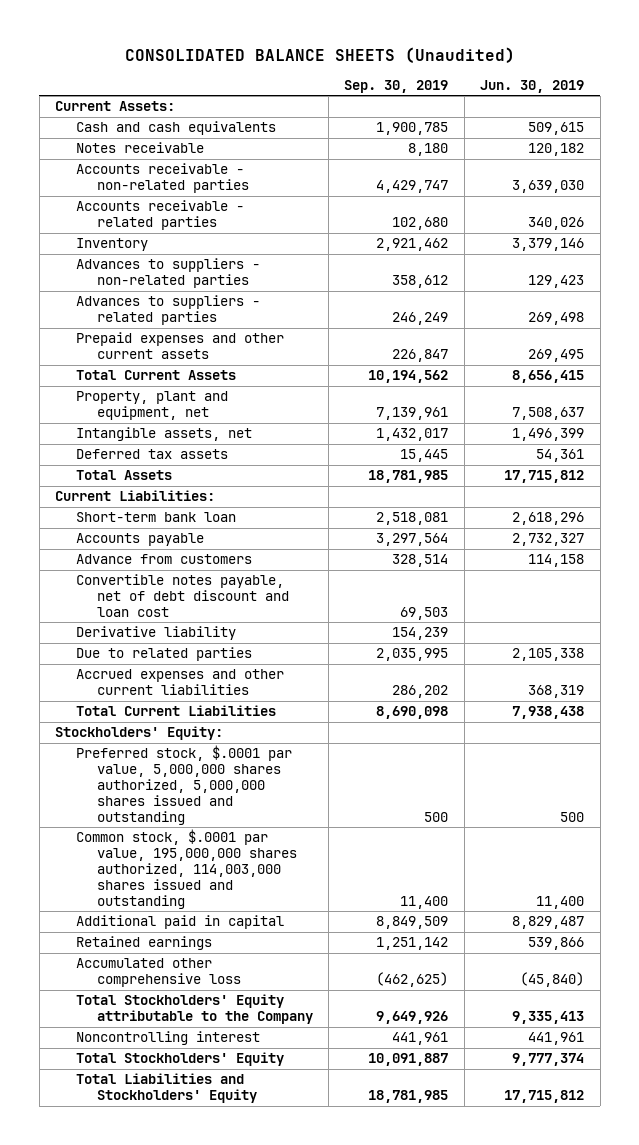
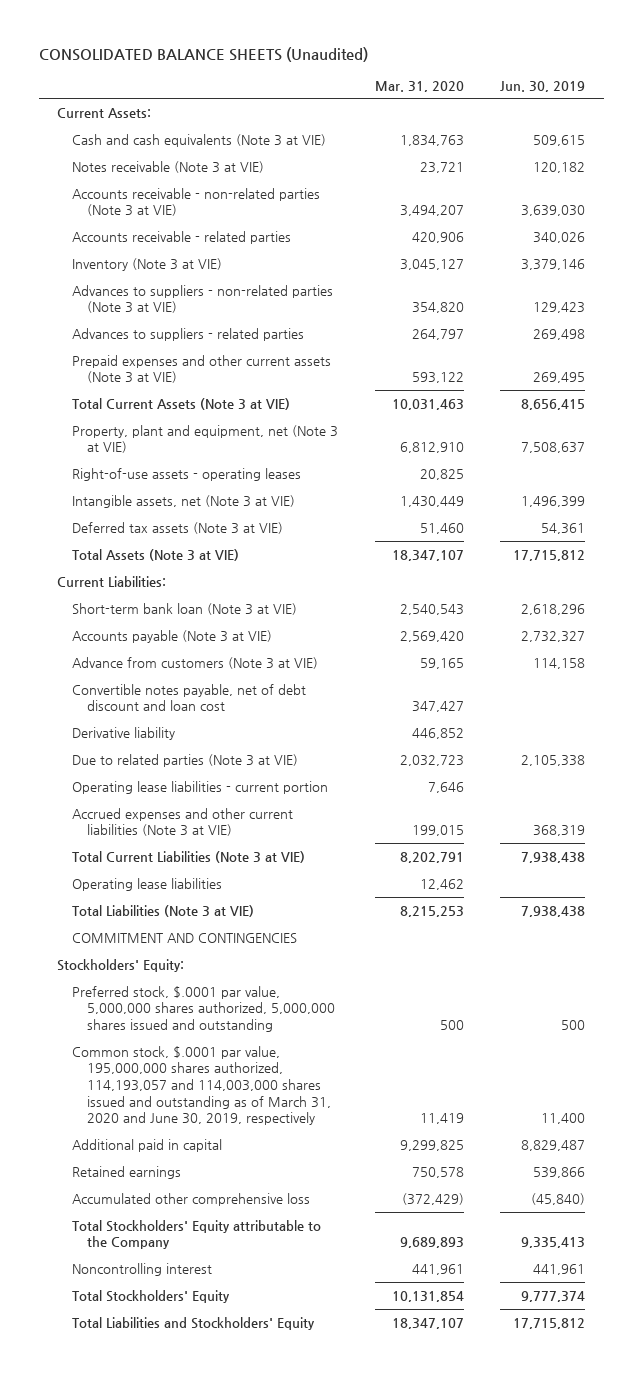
- | Sep. 30, 2019 | Jun. 30, 2019
+ | Mar. 31, 2020 | Jun. 30, 2019
- Cash and cash equivalents | 1,900,785 | 509,615
- Notes receivable | 8,180 | 120,182
- Accounts receivable - non-related parties | 4,429,747 | 3,639,030
+ Cash and cash equivalents (Note 3 at VIE) | 1,834,763 | 509,615
+ Notes receivable (Note 3 at VIE) | 23,721 | 120,182
+ Accounts receivable - non-related parties (Note 3 at VIE) | 3,494,207 | 3,639,030
- Inventory | 2,921,462 | 3,379,146
- Advances to suppliers - non-related parties | 358,612 | 129,423
+ Inventory (Note 3 at VIE) | 3,045,127 | 3,379,146
+ Advances to suppliers - non-related parties (Note 3 at VIE) | 354,820 | 129,423
- Prepaid expenses and other current assets | 226,847 | 269,495
- Total Current Assets | 10,194,562 | 8,656,415
- Property, plant and equipment, net | 7,139,961 | 7,508,637
- Intangible assets, net | 1,432,017 | 1,496,399
- Deferred tax assets | 15,445 | 54,361
- Total Assets | 18,781,985 | 17,715,812
+ Prepaid expenses and other current assets (Note 3 at VIE) | 593,122 | 269,495
+ Total Current Assets (Note 3 at VIE) | 10,031,463 | 8,656,415
+ Property, plant and equipment, net (Note 3 at VIE) | 6,812,910 | 7,508,637
+ Right-of-use assets - operating leases | 20,825 |
+ Intangible assets, net (Note 3 at VIE) | 1,430,449 | 1,496,399
+ Deferred tax assets (Note 3 at VIE) | 51,460 | 54,361
+ Total Assets (Note 3 at VIE) | 18,347,107 | 17,715,812
- Short-term bank loan | 2,518,081 | 2,618,296
- Accounts payable | 3,297,564 | 2,732,327
- Advance from customers | 328,514 | 114,158
+ Short-term bank loan (Note 3 at VIE) | 2,540,543 | 2,618,296
+ Accounts payable (Note 3 at VIE) | 2,569,420 | 2,732,327
+ Advance from customers (Note 3 at VIE) | 59,165 | 114,158
- Due to related parties | 2,035,995 | 2,105,338
- Accrued expenses and other current liabilities | 286,202 | 368,319
- Total Current Liabilities | 8,690,098 | 7,938,438
+ Due to related parties (Note 3 at VIE) | 2,032,723 | 2,105,338
+ Operating lease liabilities - current portion | 7,646 |
+ Accrued expenses and other current liabilities (Note 3 at VIE) | 199,015 | 368,319
+ Total Current Liabilities (Note 3 at VIE) | 8,202,791 | 7,938,438
+ Operating lease liabilities | 12,462 |
+ Total Liabilities (Note 3 at VIE) | 8,215,253 | 7,938,438
+ COMMITMENT AND CONTINGENCIES
- Common stock, $.0001 par value, 195,000,000 shares authorized, 114,003,000 shares issued and outstanding | 11,400 | 11,400
+ Common stock, $.0001 par value, 195,000,000 shares authorized, 114,193,057 and 114,003,000 shares issued and outstanding as of March 31, 2020 and June 30, 2019, respectively | 11,419 | 11,400

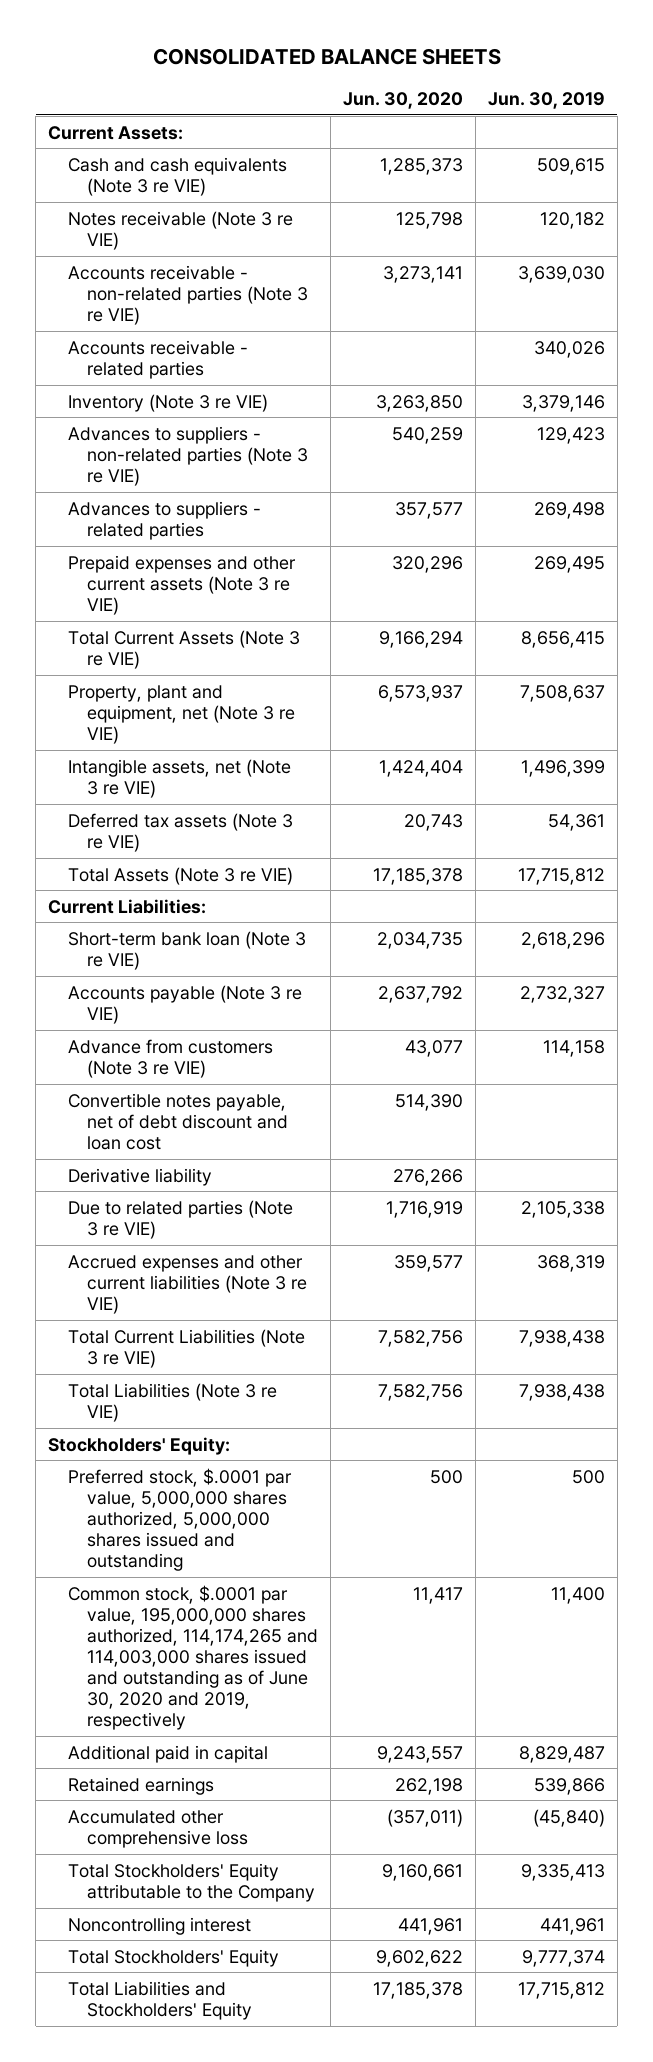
- CONSOLIDATED BALANCE SHEETS (Unaudited)
+ CONSOLIDATED BALANCE SHEETS
- | Mar. 31, 2020 | Jun. 30, 2019
+ | Jun. 30, 2020 | Jun. 30, 2019
- Cash and cash equivalents (Note 3 at VIE) | 1,834,763 | 509,615
- Notes receivable (Note 3 at VIE) | 23,721 | 120,182
- Accounts receivable - non-related parties (Note 3 at VIE) | 3,494,207 | 3,639,030
+ Cash and cash equivalents (Note 3 re VIE) | 1,285,373 | 509,615
+ Notes receivable (Note 3 re VIE) | 125,798 | 120,182
+ Accounts receivable - non-related parties (Note 3 re VIE) | 3,273,141 | 3,639,030
- Inventory (Note 3 at VIE) | 3,045,127 | 3,379,146
- Advances to suppliers - non-related parties (Note 3 at VIE) | 354,820 | 129,423
+ Inventory (Note 3 re VIE) | 3,263,850 | 3,379,146
+ Advances to suppliers - non-related parties (Note 3 re VIE) | 540,259 | 129,423
- Prepaid expenses and other current assets (Note 3 at VIE) | 593,122 | 269,495
- Total Current Assets (Note 3 at VIE) | 10,031,463 | 8,656,415
- Property, plant and equipment, net (Note 3 at VIE) | 6,812,910 | 7,508,637
- Right-of-use assets - operating leases | 20,825 |
- Intangible assets, net (Note 3 at VIE) | 1,430,449 | 1,496,399
- Deferred tax assets (Note 3 at VIE) | 51,460 | 54,361
- Total Assets (Note 3 at VIE) | 18,347,107 | 17,715,812
+ Prepaid expenses and other current assets (Note 3 re VIE) | 320,296 | 269,495
+ Total Current Assets (Note 3 re VIE) | 9,166,294 | 8,656,415
+ Property, plant and equipment, net (Note 3 re VIE) | 6,573,937 | 7,508,637
+ Intangible assets, net (Note 3 re VIE) | 1,424,404 | 1,496,399
+ Deferred tax assets (Note 3 re VIE) | 20,743 | 54,361
+ Total Assets (Note 3 re VIE) | 17,185,378 | 17,715,812
- Short-term bank loan (Note 3 at VIE) | 2,540,543 | 2,618,296
- Accounts payable (Note 3 at VIE) | 2,569,420 | 2,732,327
- Advance from customers (Note 3 at VIE) | 59,165 | 114,158
+ Short-term bank loan (Note 3 re VIE) | 2,034,735 | 2,618,296
+ Accounts payable (Note 3 re VIE) | 2,637,792 | 2,732,327
+ Advance from customers (Note 3 re VIE) | 43,077 | 114,158
- Due to related parties (Note 3 at VIE) | 2,032,723 | 2,105,338
- Operating lease liabilities - current portion | 7,646 |
- Accrued expenses and other current liabilities (Note 3 at VIE) | 199,015 | 368,319
- Total Current Liabilities (Note 3 at VIE) | 8,202,791 | 7,938,438
- Operating lease liabilities | 12,462 |
- Total Liabilities (Note 3 at VIE) | 8,215,253 | 7,938,438
- COMMITMENT AND CONTINGENCIES
+ Due to related parties (Note 3 re VIE) | 1,716,919 | 2,105,338
+ Accrued expenses and other current liabilities (Note 3 re VIE) | 359,577 | 368,319
+ Total Current Liabilities (Note 3 re VIE) | 7,582,756 | 7,938,438
+ Total Liabilities (Note 3 re VIE) | 7,582,756 | 7,938,438
- Common stock, $.0001 par value, 195,000,000 shares authorized, 114,193,057 and 114,003,000 shares issued and outstanding as of March 31, 2020 and June 30, 2019, respectively | 11,419 | 11,400
+ Common stock, $.0001 par value, 195,000,000 shares authorized, 114,174,265 and 114,003,000 shares issued and outstanding as of June 30, 2020 and 2019, respectively | 11,417 | 11,400

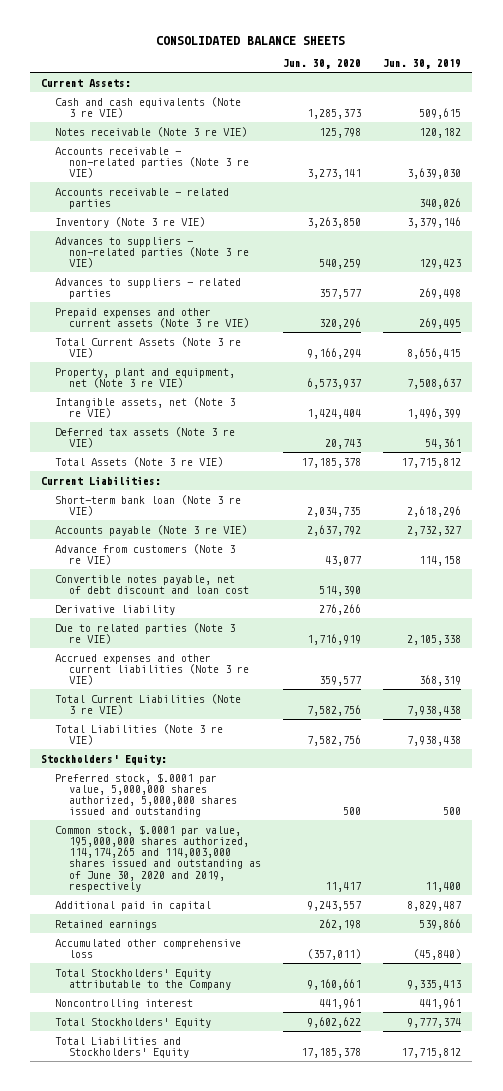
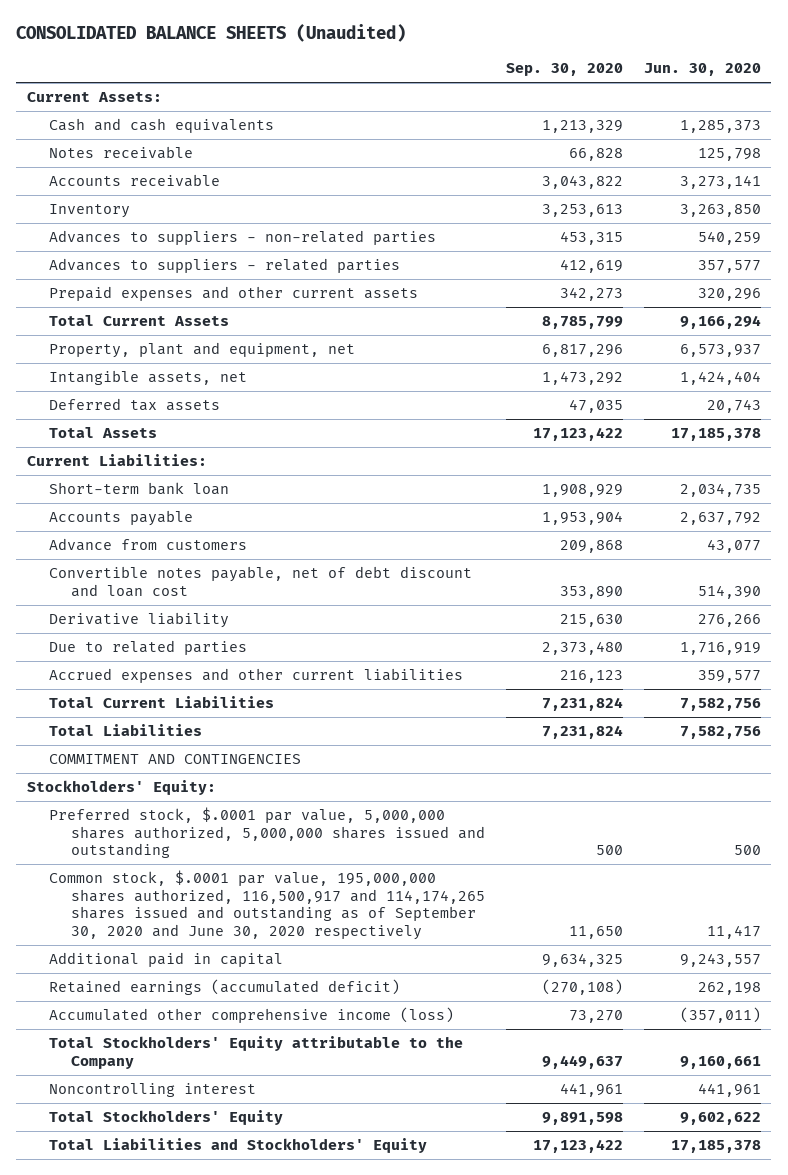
- CONSOLIDATED BALANCE SHEETS
+ CONSOLIDATED BALANCE SHEETS (Unaudited)
- | Jun. 30, 2020 | Jun. 30, 2019
+ | Sep. 30, 2020 | Jun. 30, 2020
- Cash and cash equivalents (Note 3 re VIE) | 1,285,373 | 509,615
- Notes receivable (Note 3 re VIE) | 125,798 | 120,182
- Accounts receivable - non-related parties (Note 3 re VIE) | 3,273,141 | 3,639,030
- Accounts receivable - related parties | | 340,026
- Inventory (Note 3 re VIE) | 3,263,850 | 3,379,146
- Advances to suppliers - non-related parties (Note 3 re VIE) | 540,259 | 129,423
+ Cash and cash equivalents | 1,213,329 | 1,285,373
+ Notes receivable | 66,828 | 125,798
+ Accounts receivable | 3,043,822 | 3,273,141
+ Inventory | 3,253,613 | 3,263,850
+ Advances to suppliers - non-related parties | 453,315 | 540,259
- Prepaid expenses and other current assets (Note 3 re VIE) | 320,296 | 269,495
- Total Current Assets (Note 3 re VIE) | 9,166,294 | 8,656,415
- Property, plant and equipment, net (Note 3 re VIE) | 6,573,937 | 7,508,637
- Intangible assets, net (Note 3 re VIE) | 1,424,404 | 1,496,399
- Deferred tax assets (Note 3 re VIE) | 20,743 | 54,361
- Total Assets (Note 3 re VIE) | 17,185,378 | 17,715,812
+ Prepaid expenses and other current assets | 342,273 | 320,296
+ Total Current Assets | 8,785,799 | 9,166,294
+ Property, plant and equipment, net | 6,817,296 | 6,573,937
+ Intangible assets, net | 1,473,292 | 1,424,404
+ Deferred tax assets | 47,035 | 20,743
+ Total Assets | 17,123,422 | 17,185,378
- Short-term bank loan (Note 3 re VIE) | 2,034,735 | 2,618,296
- Accounts payable (Note 3 re VIE) | 2,637,792 | 2,732,327
- Advance from customers (Note 3 re VIE) | 43,077 | 114,158
+ Short-term bank loan | 1,908,929 | 2,034,735
+ Accounts payable | 1,953,904 | 2,637,792
+ Advance from customers | 209,868 | 43,077
- Due to related parties (Note 3 re VIE) | 1,716,919 | 2,105,338
- Accrued expenses and other current liabilities (Note 3 re VIE) | 359,577 | 368,319
- Total Current Liabilities (Note 3 re VIE) | 7,582,756 | 7,938,438
- Total Liabilities (Note 3 re VIE) | 7,582,756 | 7,938,438
+ Due to related parties | 2,373,480 | 1,716,919
+ Accrued expenses and other current liabilities | 216,123 | 359,577
+ Total Current Liabilities | 7,231,824 | 7,582,756
+ Total Liabilities | 7,231,824 | 7,582,756
+ COMMITMENT AND CONTINGENCIES
- Common stock, $.0001 par value, 195,000,000 shares authorized, 114,174,265 and 114,003,000 shares issued and outstanding as of June 30, 2020 and 2019, respectively | 11,417 | 11,400
+ Common stock, $.0001 par value, 195,000,000 shares authorized, 116,500,917 and 114,174,265 shares issued and outstanding as of September 30, 2020 and June 30, 2020 respectively | 11,650 | 11,417
- Retained earnings | 262,198 | 539,866
- Accumulated other comprehensive loss | (357,011) | (45,840)
+ Retained earnings (accumulated deficit) | (270,108) | 262,198
+ Accumulated other comprehensive income (loss) | 73,270 | (357,011)

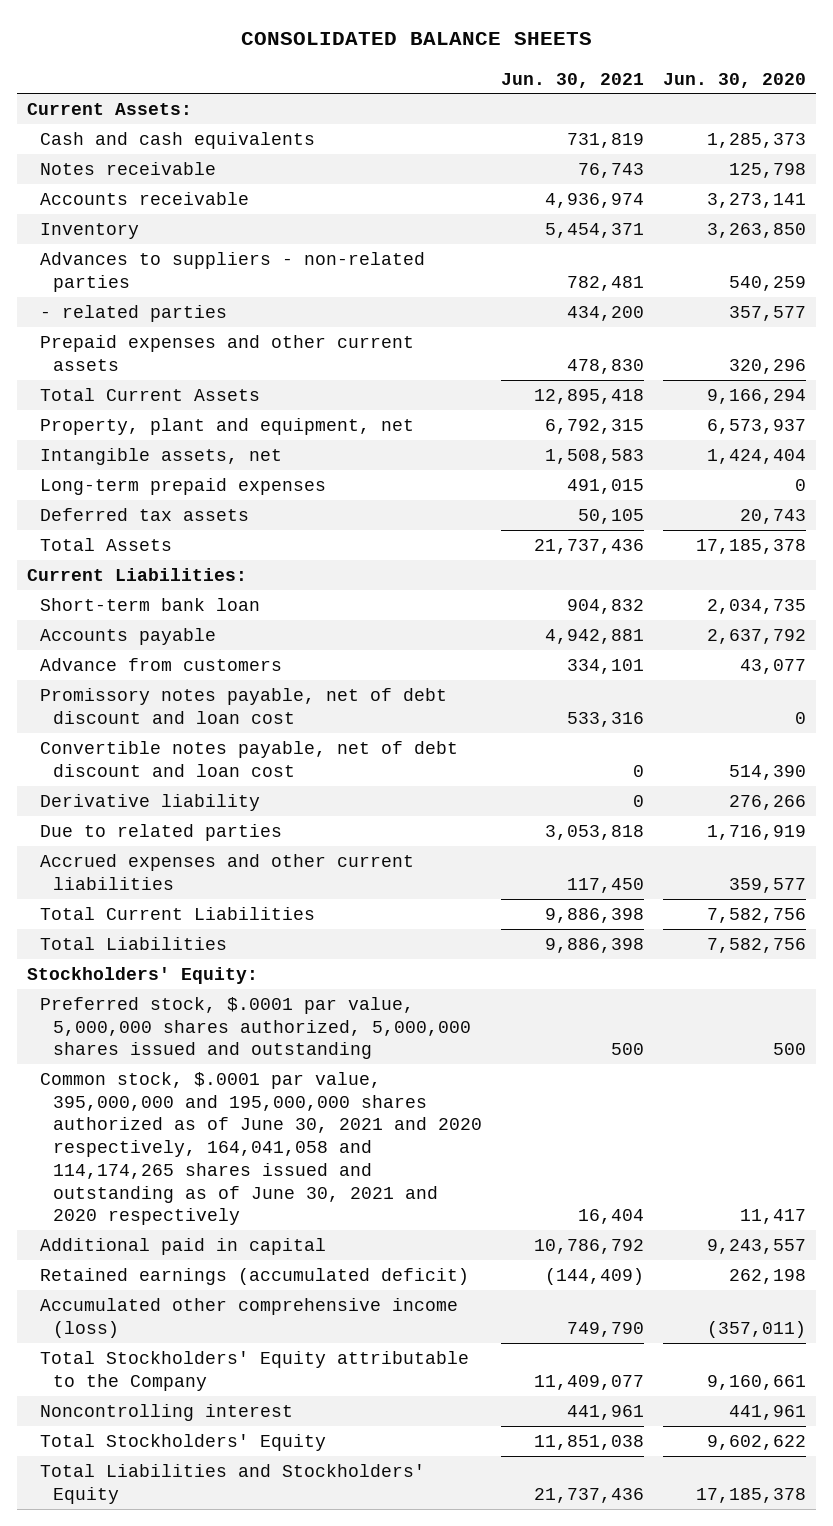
- CONSOLIDATED BALANCE SHEETS (Unaudited)
+ CONSOLIDATED BALANCE SHEETS
- | Sep. 30, 2020 | Jun. 30, 2020
+ | Jun. 30, 2021 | Jun. 30, 2020
- Advances to suppliers - related parties | 412,619 | 357,577
+ - related parties | 434,200 | 357,577
+ Long-term prepaid expenses | 491,015 | 0
+ Promissory notes payable, net of debt discount and loan cost | 533,316 | 0
- COMMITMENT AND CONTINGENCIES
- Common stock, $.0001 par value, 195,000,000 shares authorized, 116,500,917 and 114,174,265 shares issued and outstanding as of September 30, 2020 and June 30, 2020 respectively | 11,650 | 11,417
+ Common stock, $.0001 par value, 395,000,000 and 195,000,000 shares authorized as of June 30, 2021 and 2020 respectively, 164,041,058 and 114,174,265 shares issued and outstanding as of June 30, 2021 and 2020 respectively | 16,404 | 11,417

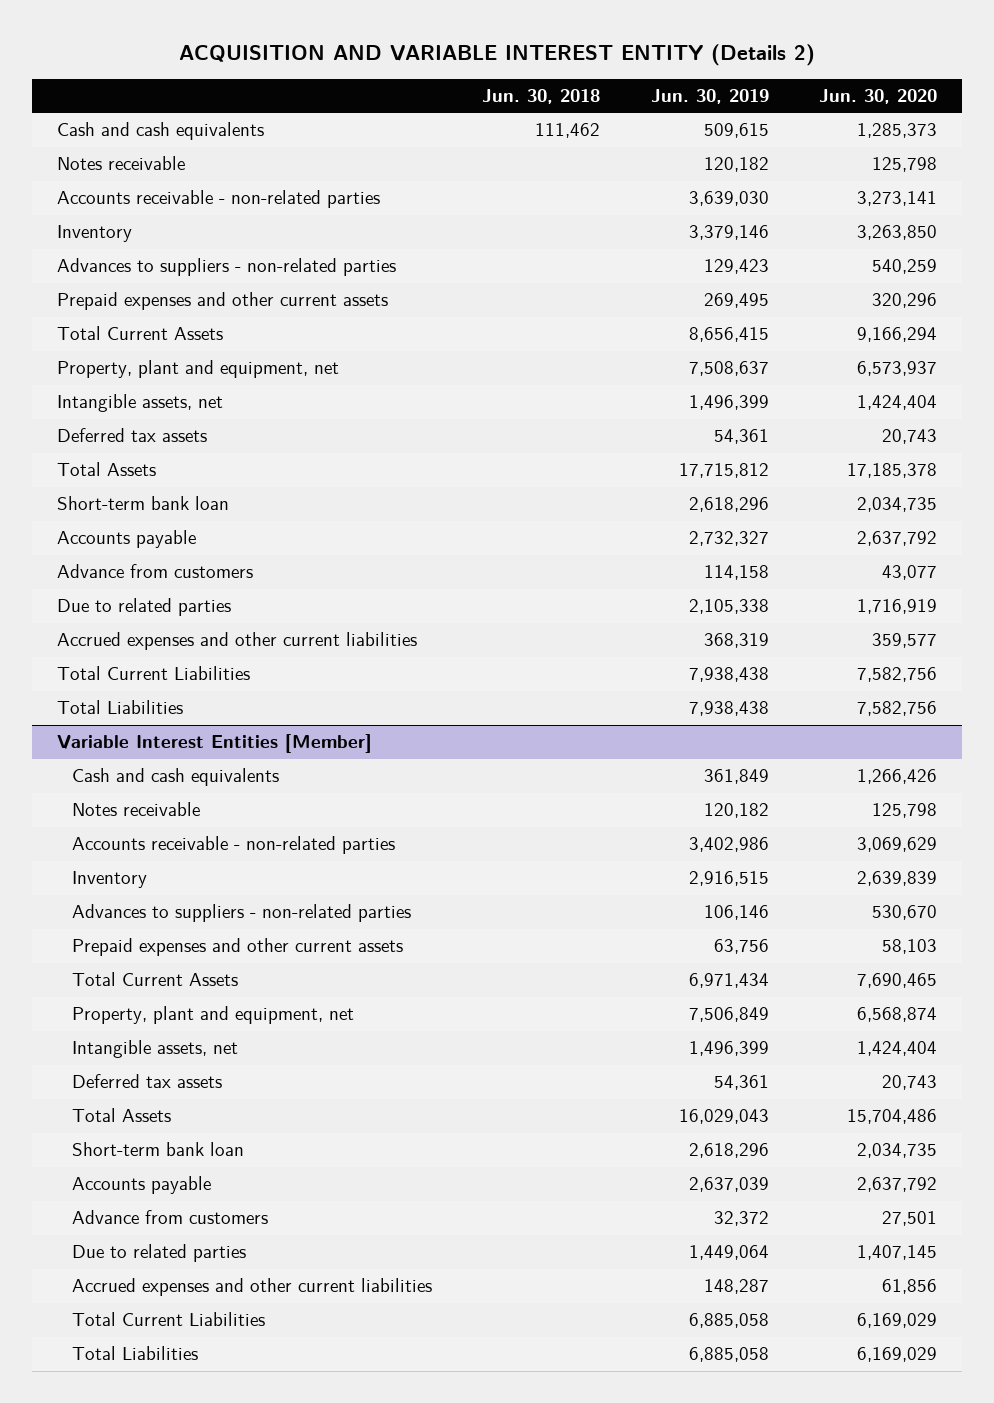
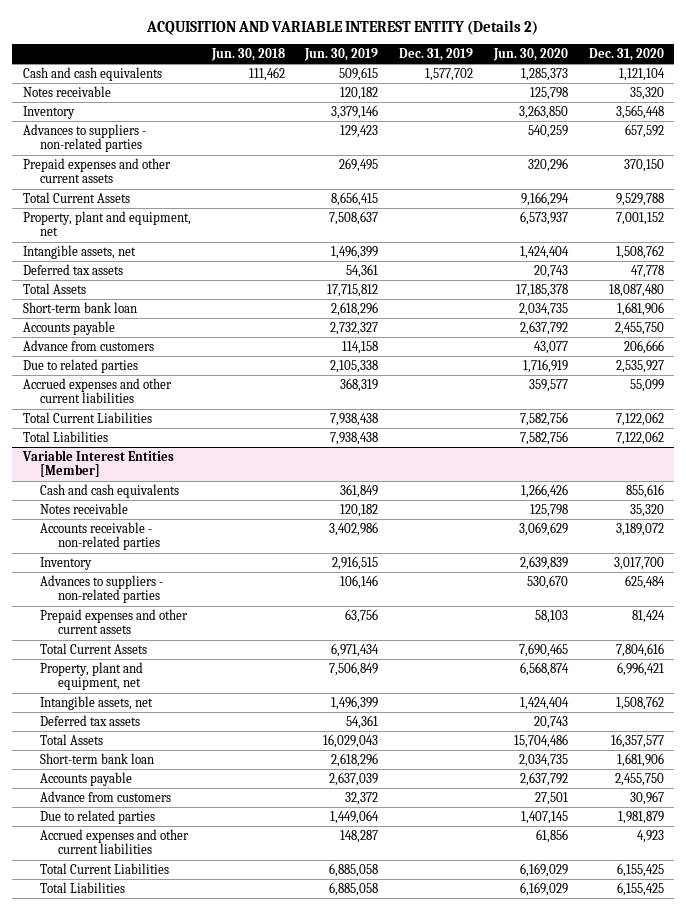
- | Jun. 30, 2018 | Jun. 30, 2019 | Jun. 30, 2020
+ | Jun. 30, 2018 | Jun. 30, 2019 | Dec. 31, 2019 | Jun. 30, 2020 | Dec. 31, 2020
- Accounts receivable - non-related parties | | 3,639,030 | 3,273,141

